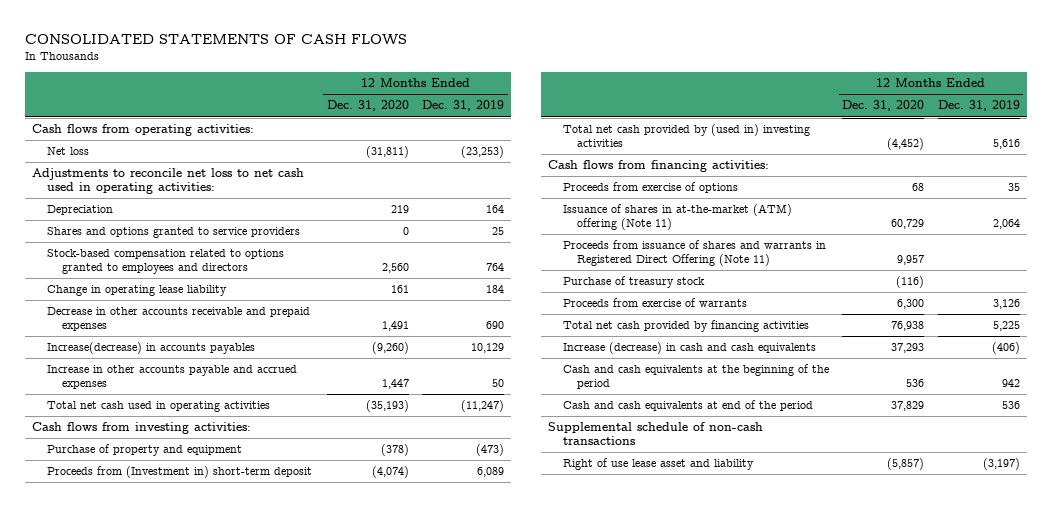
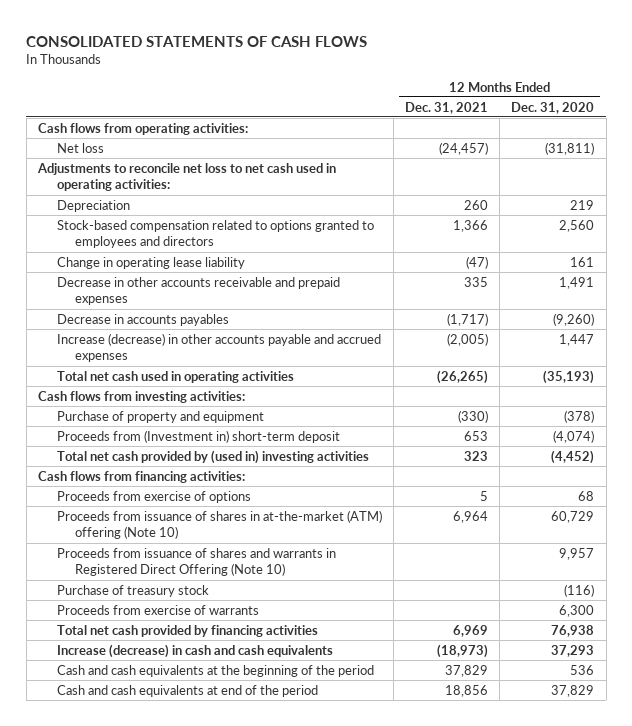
- | 12 Months Ended Dec. 31, 2020 | 12 Months Ended Dec. 31, 2019
+ | 12 Months Ended Dec. 31, 2021 | 12 Months Ended Dec. 31, 2020
- Shares and options granted to service providers | 0 | 25
- Increase(decrease) in accounts payables | (9,260) | 10,129
- Increase in other accounts payable and accrued expenses | 1,447 | 50
+ Decrease in accounts payables | (1,717) | (9,260)
+ Increase (decrease) in other accounts payable and accrued expenses | (2,005) | 1,447
- Issuance of shares in at-the-market (ATM) offering (Note 11) | 60,729 | 2,064
- Proceeds from issuance of shares and warrants in Registered Direct Offering (Note 11) | 9,957 |
+ Proceeds from issuance of shares in at-the-market (ATM) offering (Note 10) | 6,964 | 60,729
+ Proceeds from issuance of shares and warrants in Registered Direct Offering (Note 10) | | 9,957
- Supplemental schedule of non-cash transactions
- Right of use lease asset and liability | (5,857) | (3,197)

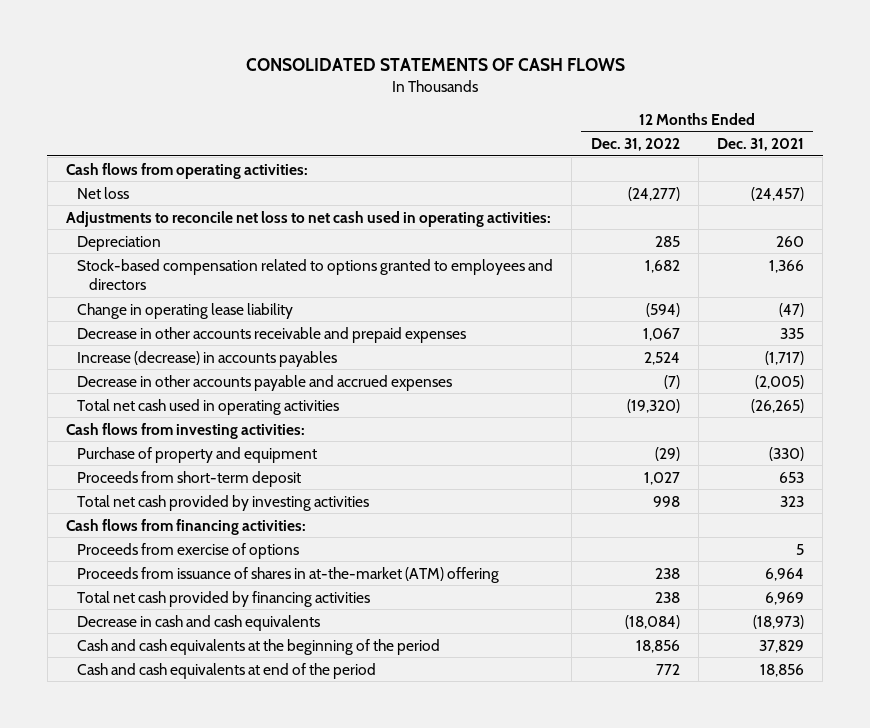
- | 12 Months Ended Dec. 31, 2021 | 12 Months Ended Dec. 31, 2020
+ | 12 Months Ended Dec. 31, 2022 | 12 Months Ended Dec. 31, 2021
- Decrease in accounts payables | (1,717) | (9,260)
- Increase (decrease) in other accounts payable and accrued expenses | (2,005) | 1,447
+ Increase (decrease) in accounts payables | 2,524 | (1,717)
+ Decrease in other accounts payable and accrued expenses | (7) | (2,005)
- Proceeds from (Investment in) short-term deposit | 653 | (4,074)
- Total net cash provided by (used in) investing activities | 323 | (4,452)
+ Proceeds from short-term deposit | 1,027 | 653
+ Total net cash provided by investing activities | 998 | 323
- Proceeds from issuance of shares in at-the-market (ATM) offering (Note 10) | 6,964 | 60,729
- Proceeds from issuance of shares and warrants in Registered Direct Offering (Note 10) | | 9,957
- Purchase of treasury stock | | (116)
- Proceeds from exercise of warrants | | 6,300
+ Proceeds from issuance of shares in at-the-market (ATM) offering | 238 | 6,964
- Increase (decrease) in cash and cash equivalents | (18,973) | 37,293
+ Decrease in cash and cash equivalents | (18,084) | (18,973)

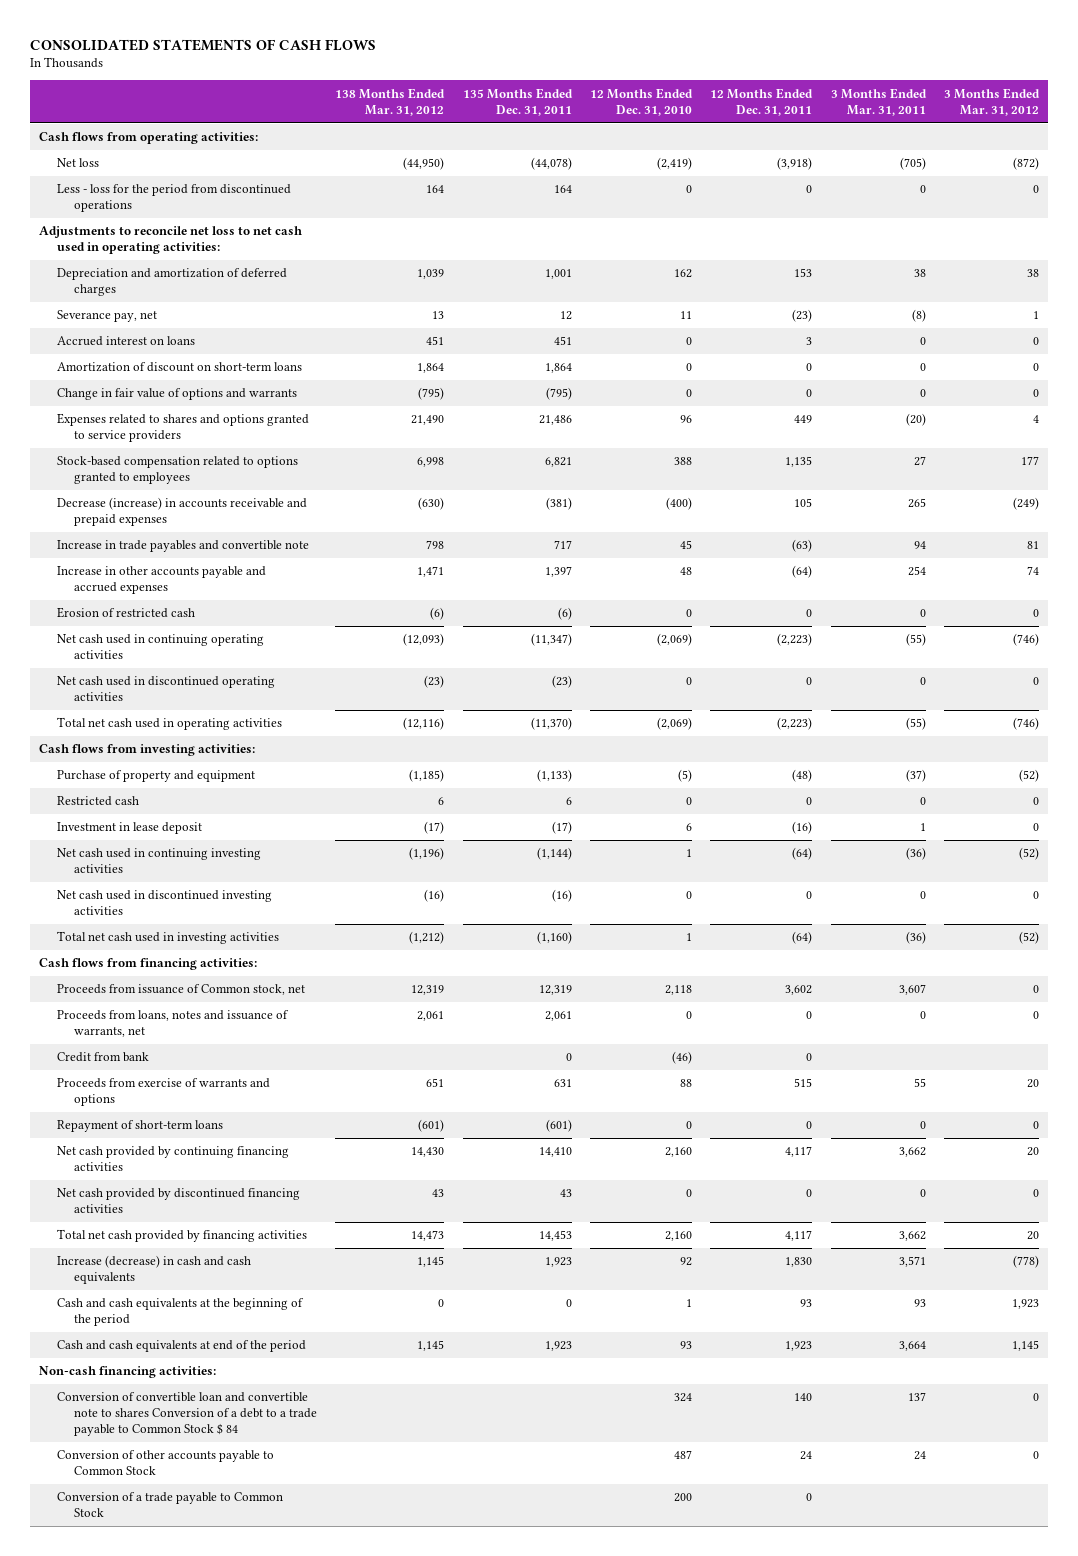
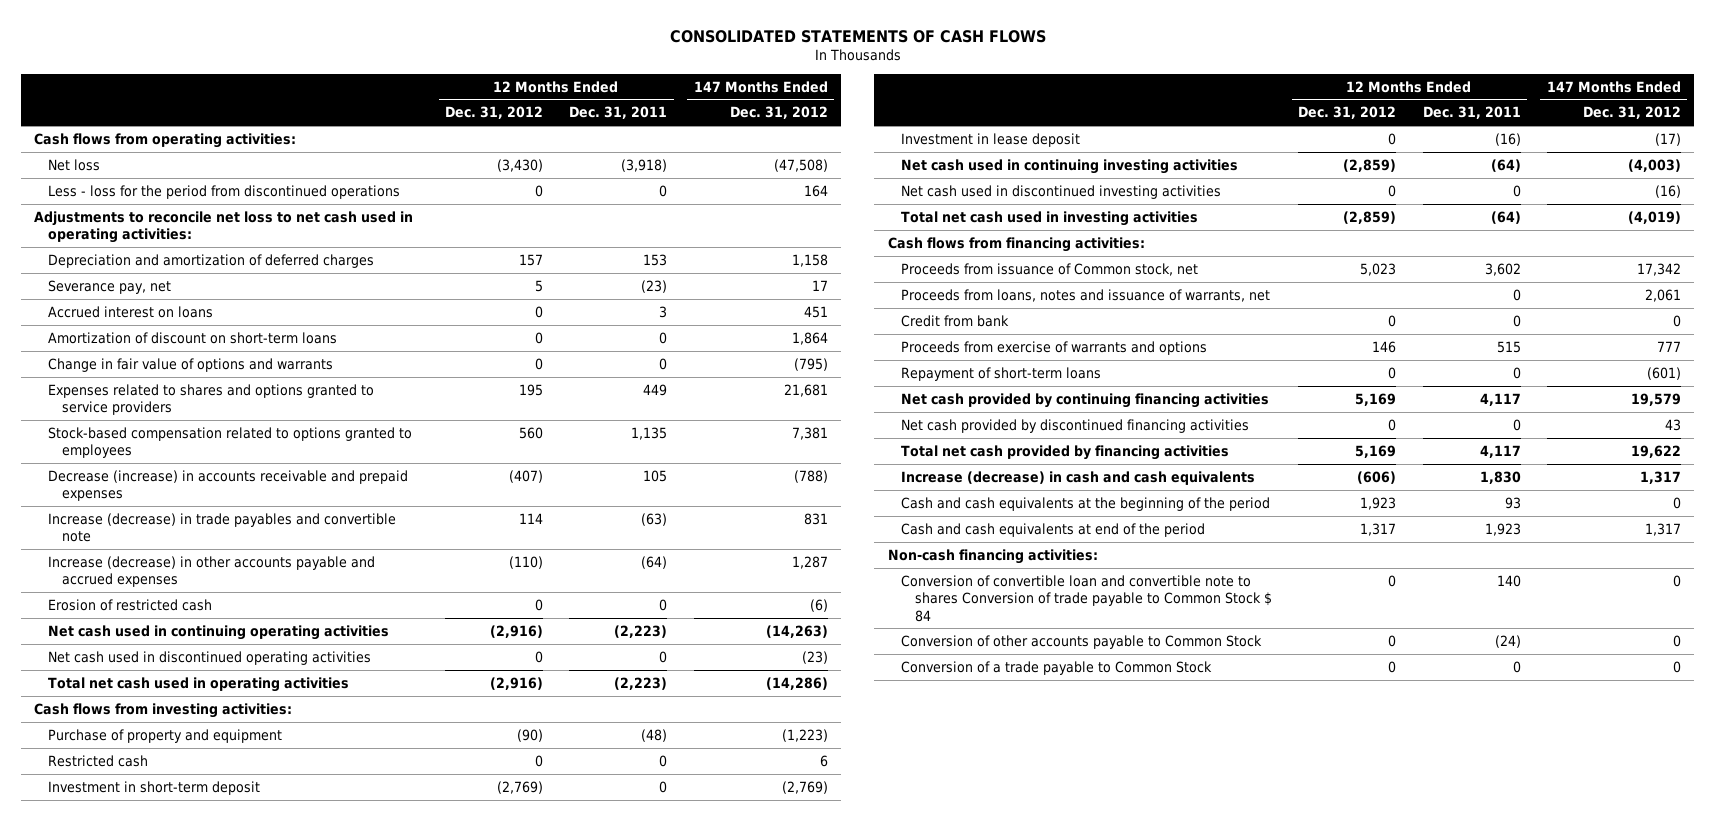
- | 138 Months Ended Mar. 31, 2012 | 135 Months Ended Dec. 31, 2011 | 12 Months Ended Dec. 31, 2010 | 12 Months Ended Dec. 31, 2011 | 3 Months Ended Mar. 31, 2011 | 3 Months Ended Mar. 31, 2012
+ | 12 Months Ended Dec. 31, 2012 | 12 Months Ended Dec. 31, 2011 | 147 Months Ended Dec. 31, 2012
- Increase in trade payables and convertible note | 798 | 717 | 45 | (63) | 94 | 81
- Increase in other accounts payable and accrued expenses | 1,471 | 1,397 | 48 | (64) | 254 | 74
+ Increase (decrease) in trade payables and convertible note | 114 | (63) | 831
+ Increase (decrease) in other accounts payable and accrued expenses | (110) | (64) | 1,287
+ Investment in short-term deposit | (2,769) | 0 | (2,769)
- Conversion of convertible loan and convertible note to shares Conversion of a debt to a trade payable to Common Stock $ 84 | | | 324 | 140 | 137 | 0
- Conversion of other accounts payable to Common Stock | | | 487 | 24 | 24 | 0
+ Conversion of convertible loan and convertible note to shares Conversion of trade payable to Common Stock $ 84 | 0 | 140 | 0
+ Conversion of other accounts payable to Common Stock | 0 | (24) | 0

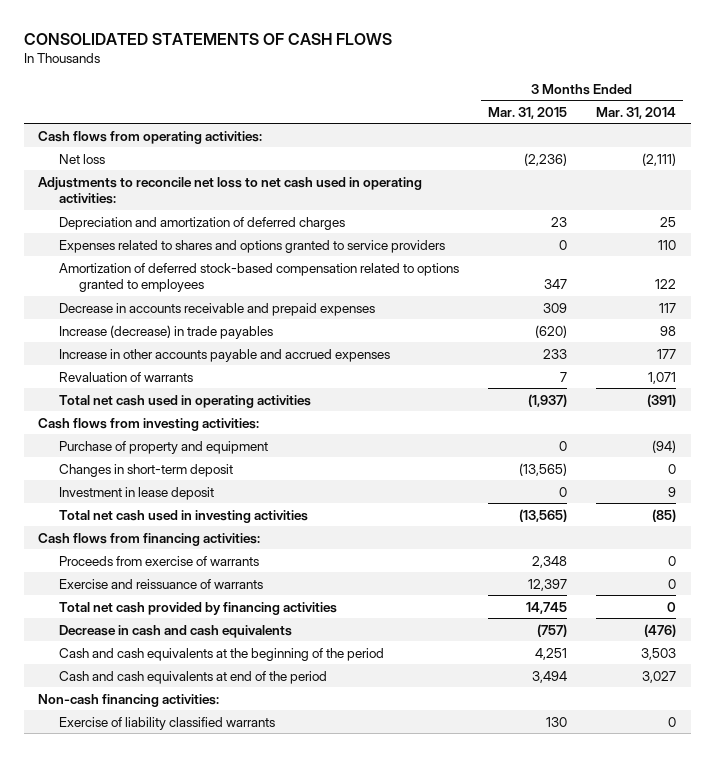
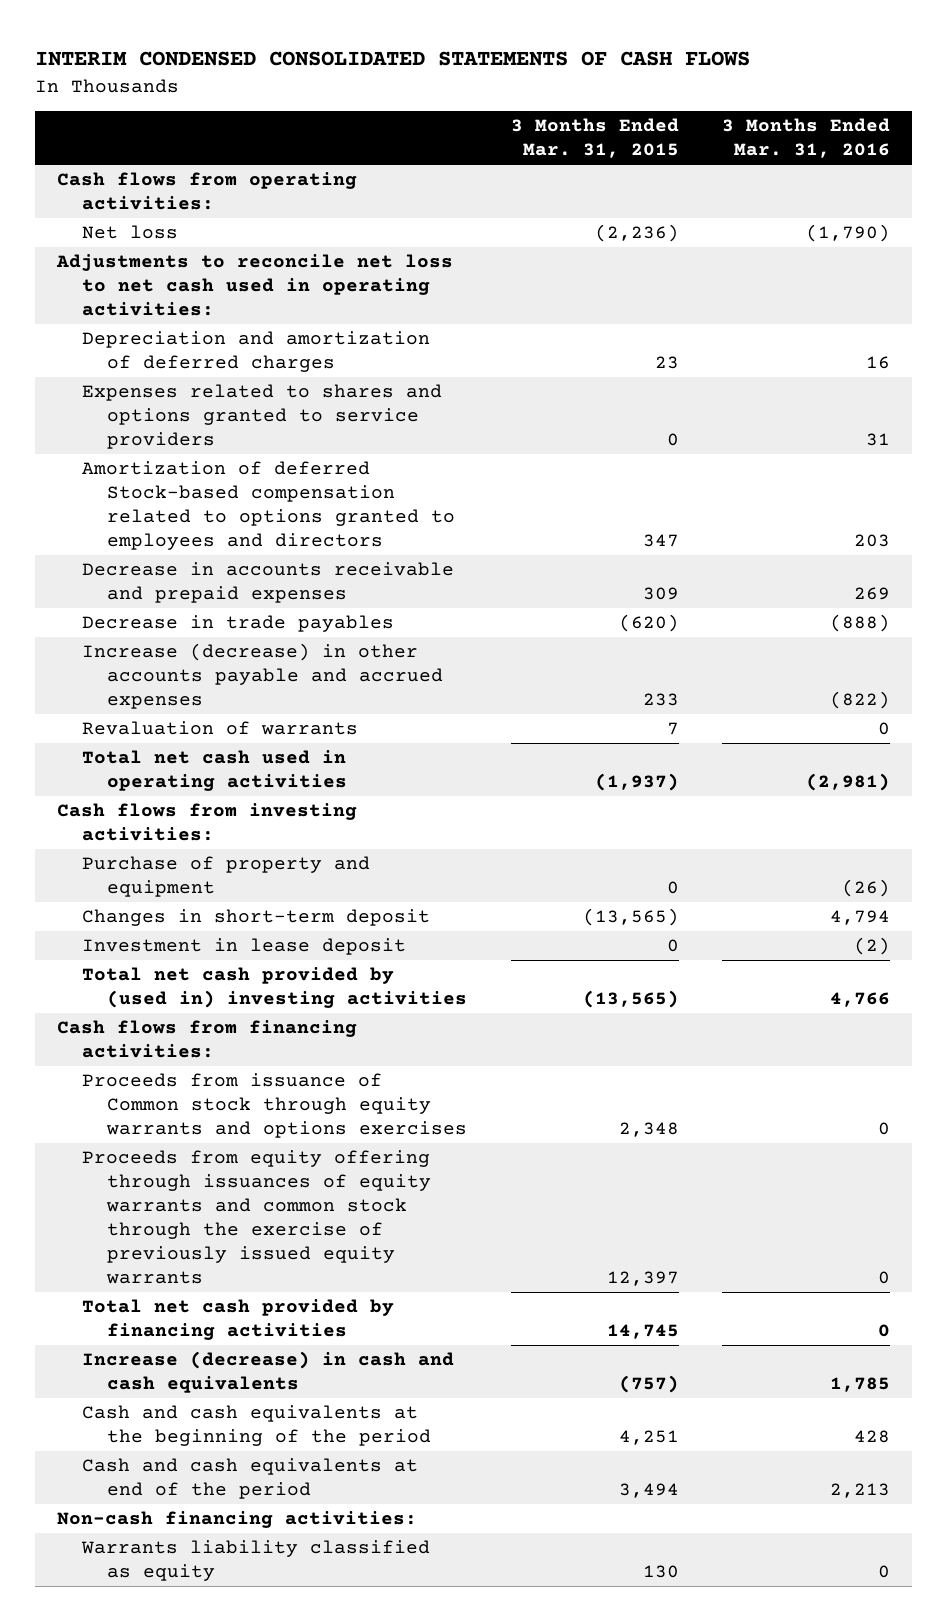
- CONSOLIDATED STATEMENTS OF CASH FLOWS
+ INTERIM CONDENSED CONSOLIDATED STATEMENTS OF CASH FLOWS
- | 3 Months Ended Mar. 31, 2015 | 3 Months Ended Mar. 31, 2014
+ | 3 Months Ended Mar. 31, 2015 | 3 Months Ended Mar. 31, 2016
- Amortization of deferred stock-based compensation related to options granted to employees | 347 | 122
+ Amortization of deferred Stock-based compensation related to options granted to employees and directors | 347 | 203
- Increase (decrease) in trade payables | (620) | 98
- Increase in other accounts payable and accrued expenses | 233 | 177
+ Decrease in trade payables | (620) | (888)
+ Increase (decrease) in other accounts payable and accrued expenses | 233 | (822)
- Total net cash used in investing activities | (13,565) | (85)
+ Total net cash provided by (used in) investing activities | (13,565) | 4,766
- Proceeds from exercise of warrants | 2,348 | 0
- Exercise and reissuance of warrants | 12,397 | 0
+ Proceeds from issuance of Common stock through equity warrants and options exercises | 2,348 | 0
+ Proceeds from equity offering through issuances of equity warrants and common stock through the exercise of previously issued equity warrants | 12,397 | 0
- Decrease in cash and cash equivalents | (757) | (476)
+ Increase (decrease) in cash and cash equivalents | (757) | 1,785
- Exercise of liability classified warrants | 130 | 0
+ Warrants liability classified as equity | 130 | 0

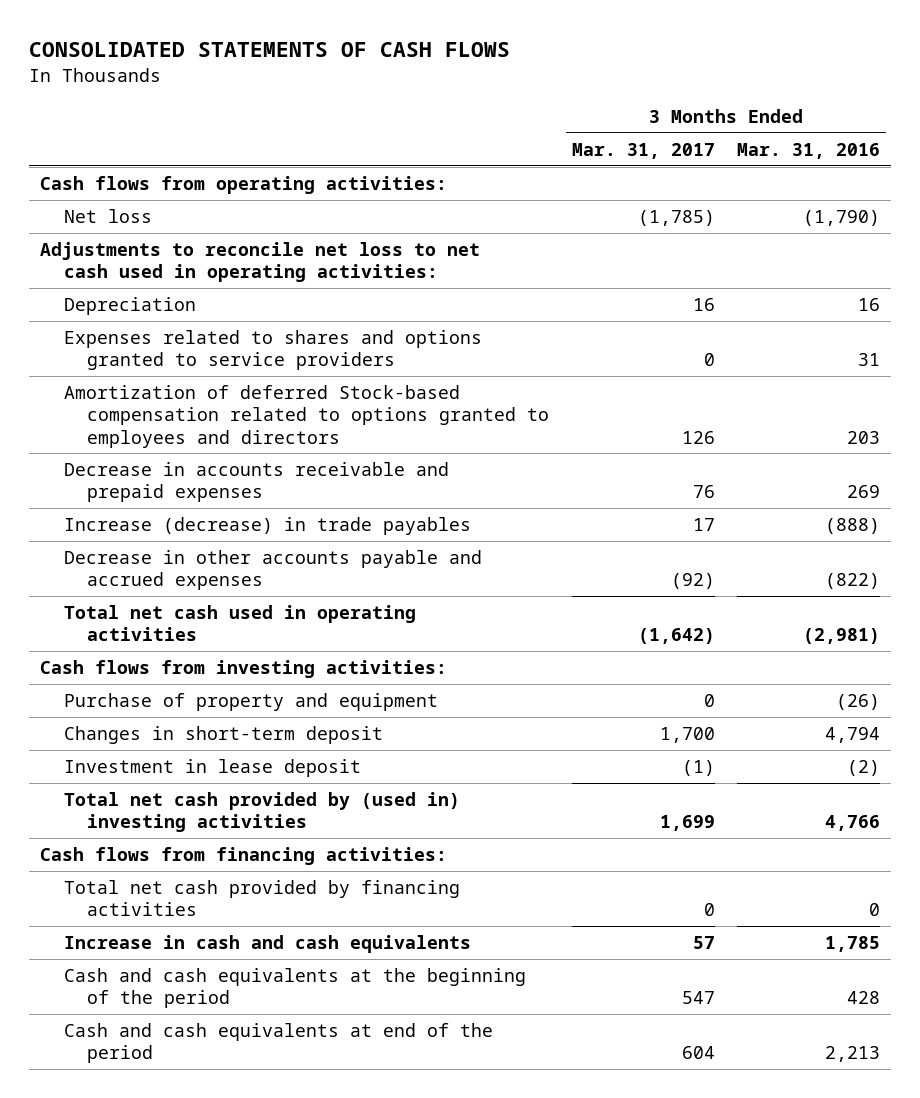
- INTERIM CONDENSED CONSOLIDATED STATEMENTS OF CASH FLOWS
+ CONSOLIDATED STATEMENTS OF CASH FLOWS
- | 3 Months Ended Mar. 31, 2015 | 3 Months Ended Mar. 31, 2016
+ | 3 Months Ended Mar. 31, 2017 | 3 Months Ended Mar. 31, 2016
- Depreciation and amortization of deferred charges | 23 | 16
+ Depreciation | 16 | 16
- Decrease in trade payables | (620) | (888)
- Increase (decrease) in other accounts payable and accrued expenses | 233 | (822)
- Revaluation of warrants | 7 | 0
+ Increase (decrease) in trade payables | 17 | (888)
+ Decrease in other accounts payable and accrued expenses | (92) | (822)
- Proceeds from issuance of Common stock through equity warrants and options exercises | 2,348 | 0
- Proceeds from equity offering through issuances of equity warrants and common stock through the exercise of previously issued equity warrants | 12,397 | 0
- Increase (decrease) in cash and cash equivalents | (757) | 1,785
+ Increase in cash and cash equivalents | 57 | 1,785
- Non-cash financing activities:
- Warrants liability classified as equity | 130 | 0

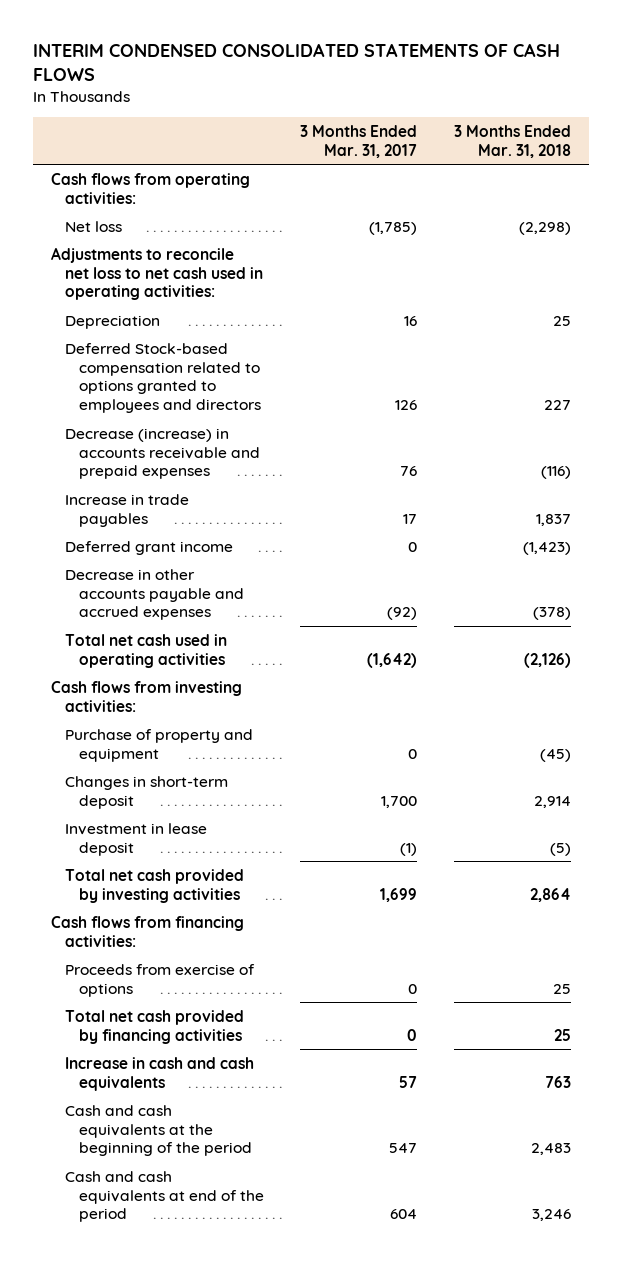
- CONSOLIDATED STATEMENTS OF CASH FLOWS
+ INTERIM CONDENSED CONSOLIDATED STATEMENTS OF CASH FLOWS
- | 3 Months Ended Mar. 31, 2017 | 3 Months Ended Mar. 31, 2016
+ | 3 Months Ended Mar. 31, 2017 | 3 Months Ended Mar. 31, 2018
- Expenses related to shares and options granted to service providers | 0 | 31
- Amortization of deferred Stock-based compensation related to options granted to employees and directors | 126 | 203
- Decrease in accounts receivable and prepaid expenses | 76 | 269
- Increase (decrease) in trade payables | 17 | (888)
+ Deferred Stock-based compensation related to options granted to employees and directors | 126 | 227
+ Decrease (increase) in accounts receivable and prepaid expenses | 76 | (116)
+ Increase in trade payables | 17 | 1,837
+ Deferred grant income | 0 | (1,423)
- Total net cash provided by (used in) investing activities | 1,699 | 4,766
+ Total net cash provided by investing activities | 1,699 | 2,864
+ Proceeds from exercise of options | 0 | 25

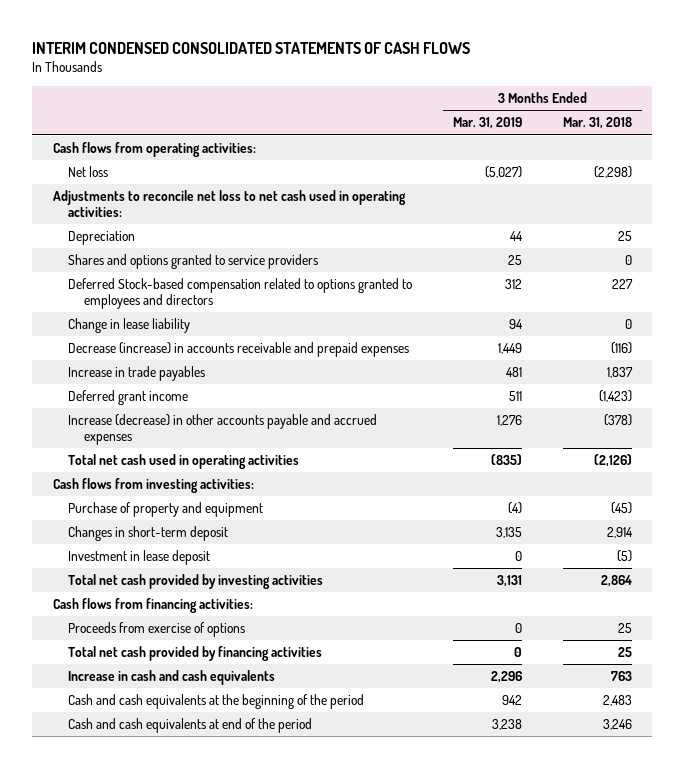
- | 3 Months Ended Mar. 31, 2017 | 3 Months Ended Mar. 31, 2018
+ | 3 Months Ended Mar. 31, 2019 | 3 Months Ended Mar. 31, 2018
+ Shares and options granted to service providers | 25 | 0
+ Change in lease liability | 94 | 0
- Decrease in other accounts payable and accrued expenses | (92) | (378)
+ Increase (decrease) in other accounts payable and accrued expenses | 1,276 | (378)

